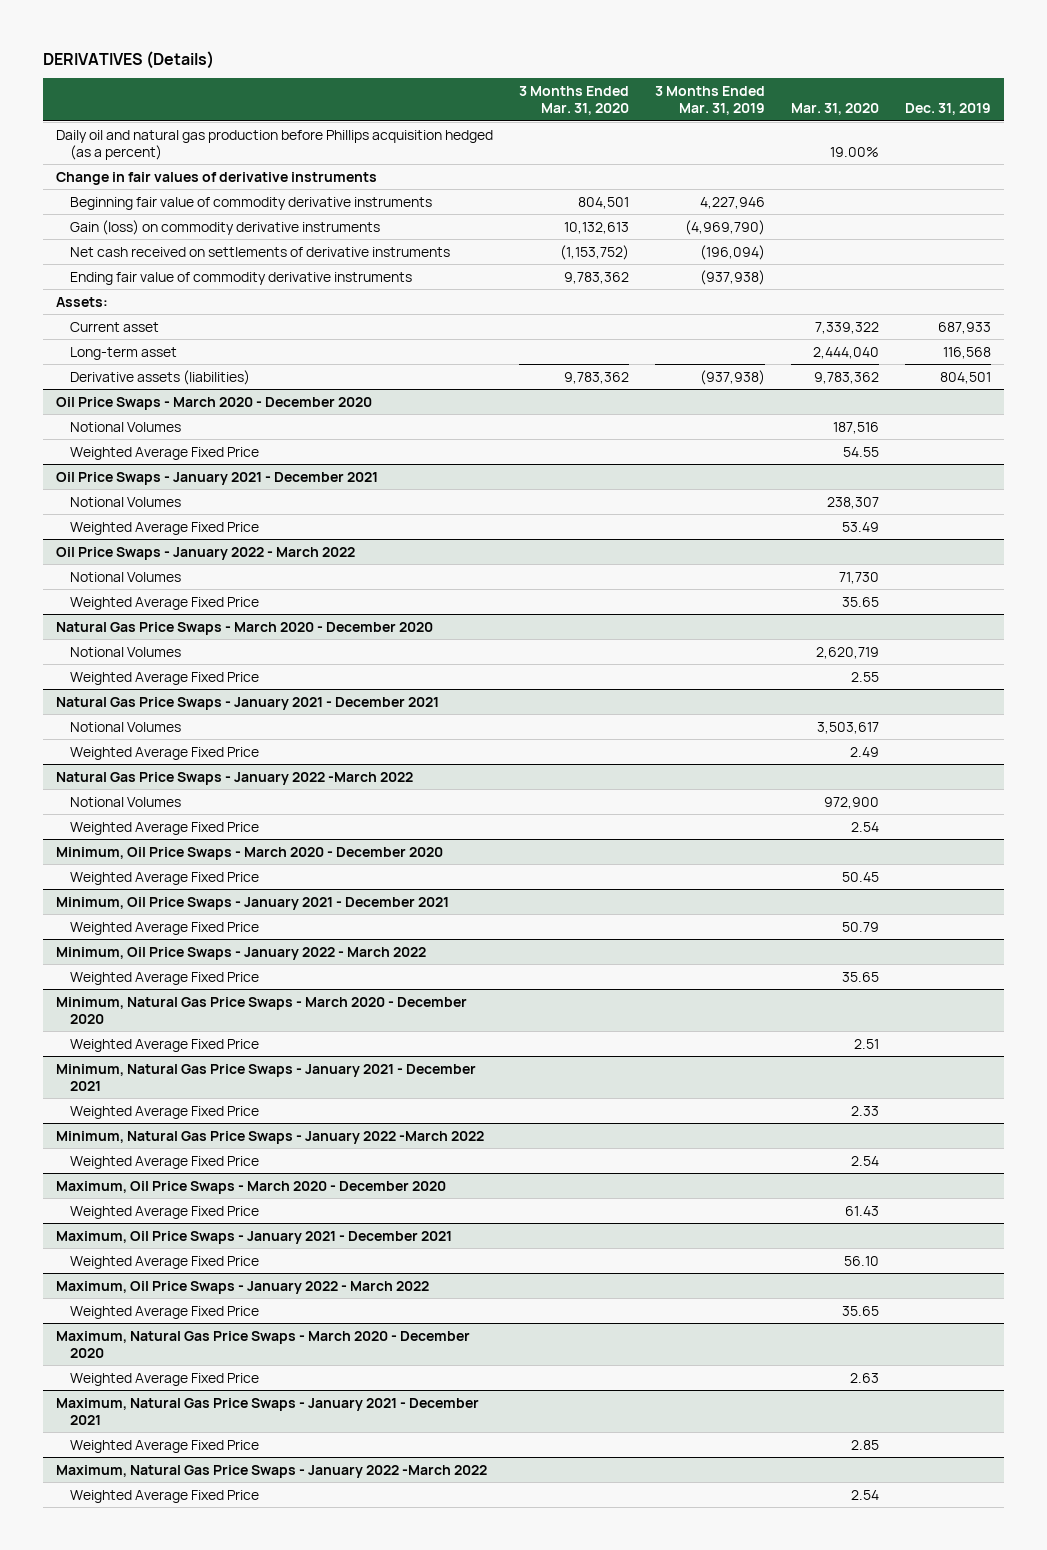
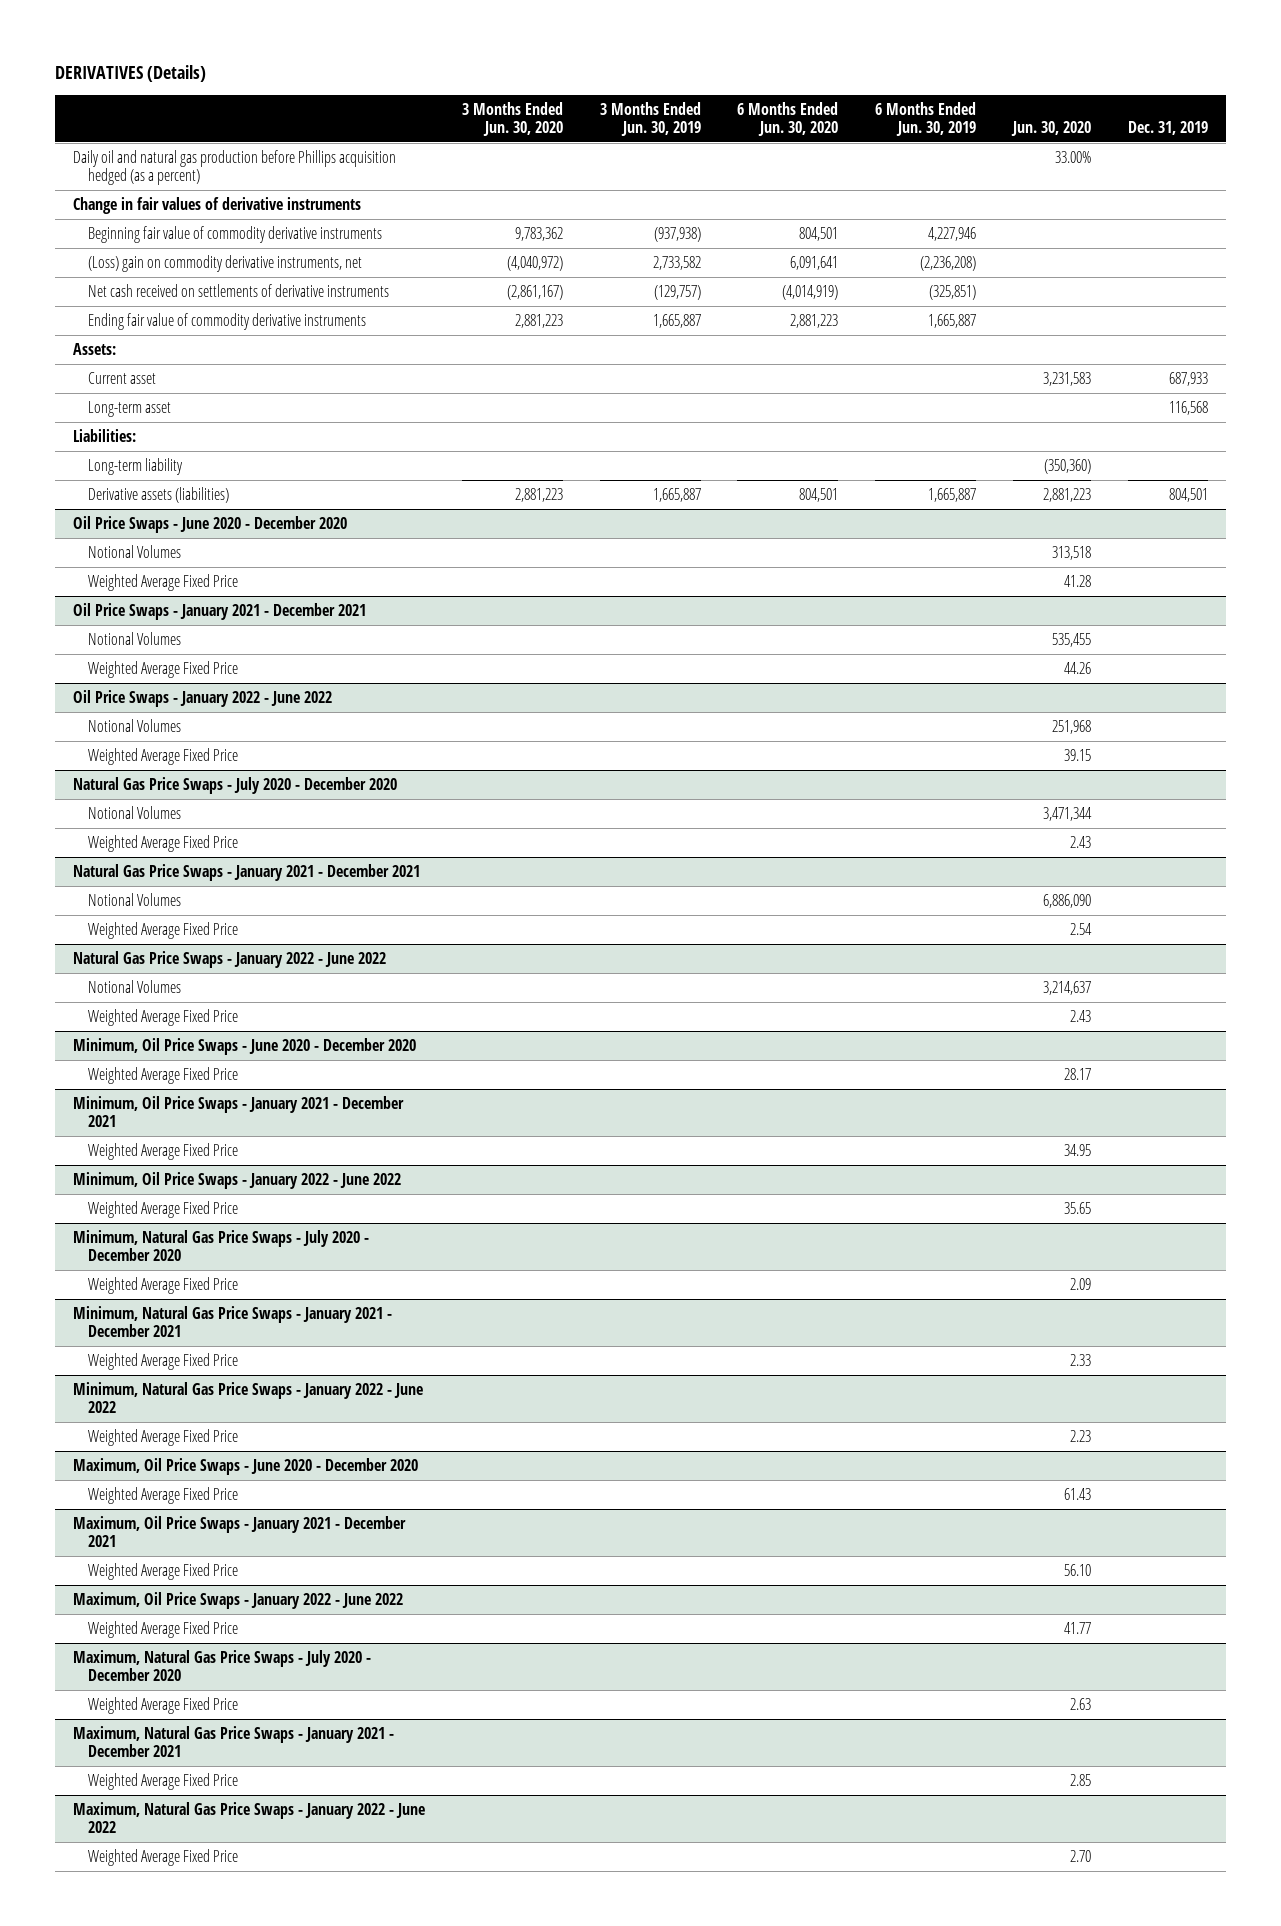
- | 3 Months Ended Mar. 31, 2020 | 3 Months Ended Mar. 31, 2019 | Mar. 31, 2020 | Dec. 31, 2019
+ | 3 Months Ended Jun. 30, 2020 | 3 Months Ended Jun. 30, 2019 | 6 Months Ended Jun. 30, 2020 | 6 Months Ended Jun. 30, 2019 | Jun. 30, 2020 | Dec. 31, 2019
- Gain (loss) on commodity derivative instruments | 10,132,613 | (4,969,790) | |
+ (Loss) gain on commodity derivative instruments, net | (4,040,972) | 2,733,582 | 6,091,641 | (2,236,208) | |
+ Liabilities:
+ Long-term liability | | | | | (350,360) |
- Oil Price Swaps - March 2020 - December 2020
+ Oil Price Swaps - June 2020 - December 2020
- Oil Price Swaps - January 2022 - March 2022
+ Oil Price Swaps - January 2022 - June 2022
- Natural Gas Price Swaps - March 2020 - December 2020
+ Natural Gas Price Swaps - July 2020 - December 2020
- Natural Gas Price Swaps - January 2022 -March 2022
+ Natural Gas Price Swaps - January 2022 - June 2022
- Minimum, Oil Price Swaps - March 2020 - December 2020
+ Minimum, Oil Price Swaps - June 2020 - December 2020
- Minimum, Oil Price Swaps - January 2022 - March 2022
+ Minimum, Oil Price Swaps - January 2022 - June 2022
- Minimum, Natural Gas Price Swaps - March 2020 - December 2020
+ Minimum, Natural Gas Price Swaps - July 2020 - December 2020
- Minimum, Natural Gas Price Swaps - January 2022 -March 2022
+ Minimum, Natural Gas Price Swaps - January 2022 - June 2022
- Maximum, Oil Price Swaps - March 2020 - December 2020
+ Maximum, Oil Price Swaps - June 2020 - December 2020
- Maximum, Oil Price Swaps - January 2022 - March 2022
+ Maximum, Oil Price Swaps - January 2022 - June 2022
- Maximum, Natural Gas Price Swaps - March 2020 - December 2020
+ Maximum, Natural Gas Price Swaps - July 2020 - December 2020
- Maximum, Natural Gas Price Swaps - January 2022 -March 2022
+ Maximum, Natural Gas Price Swaps - January 2022 - June 2022

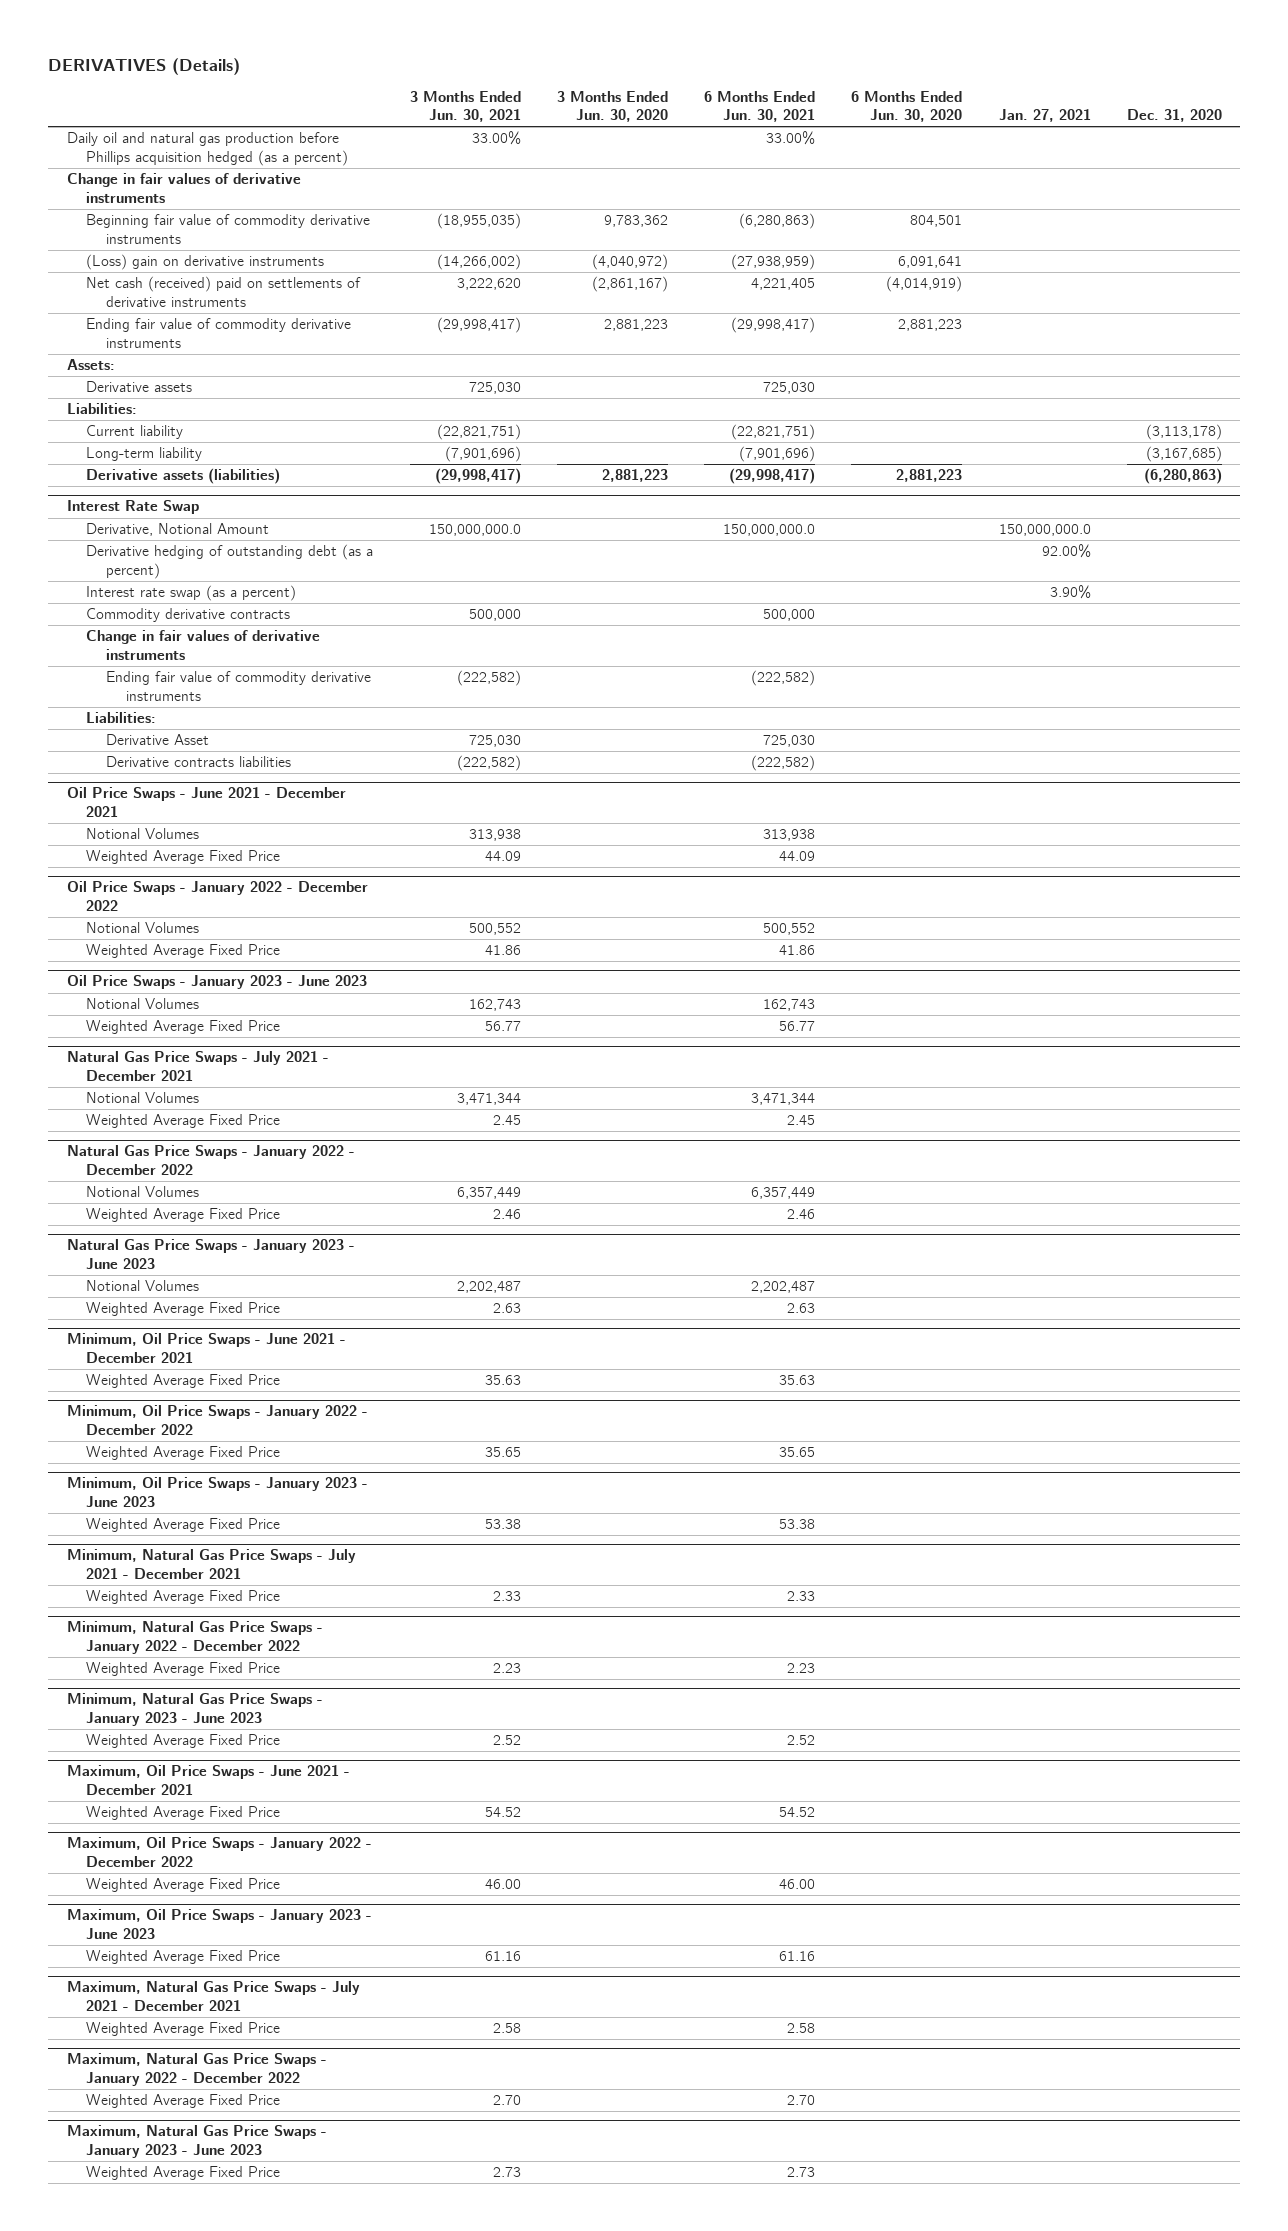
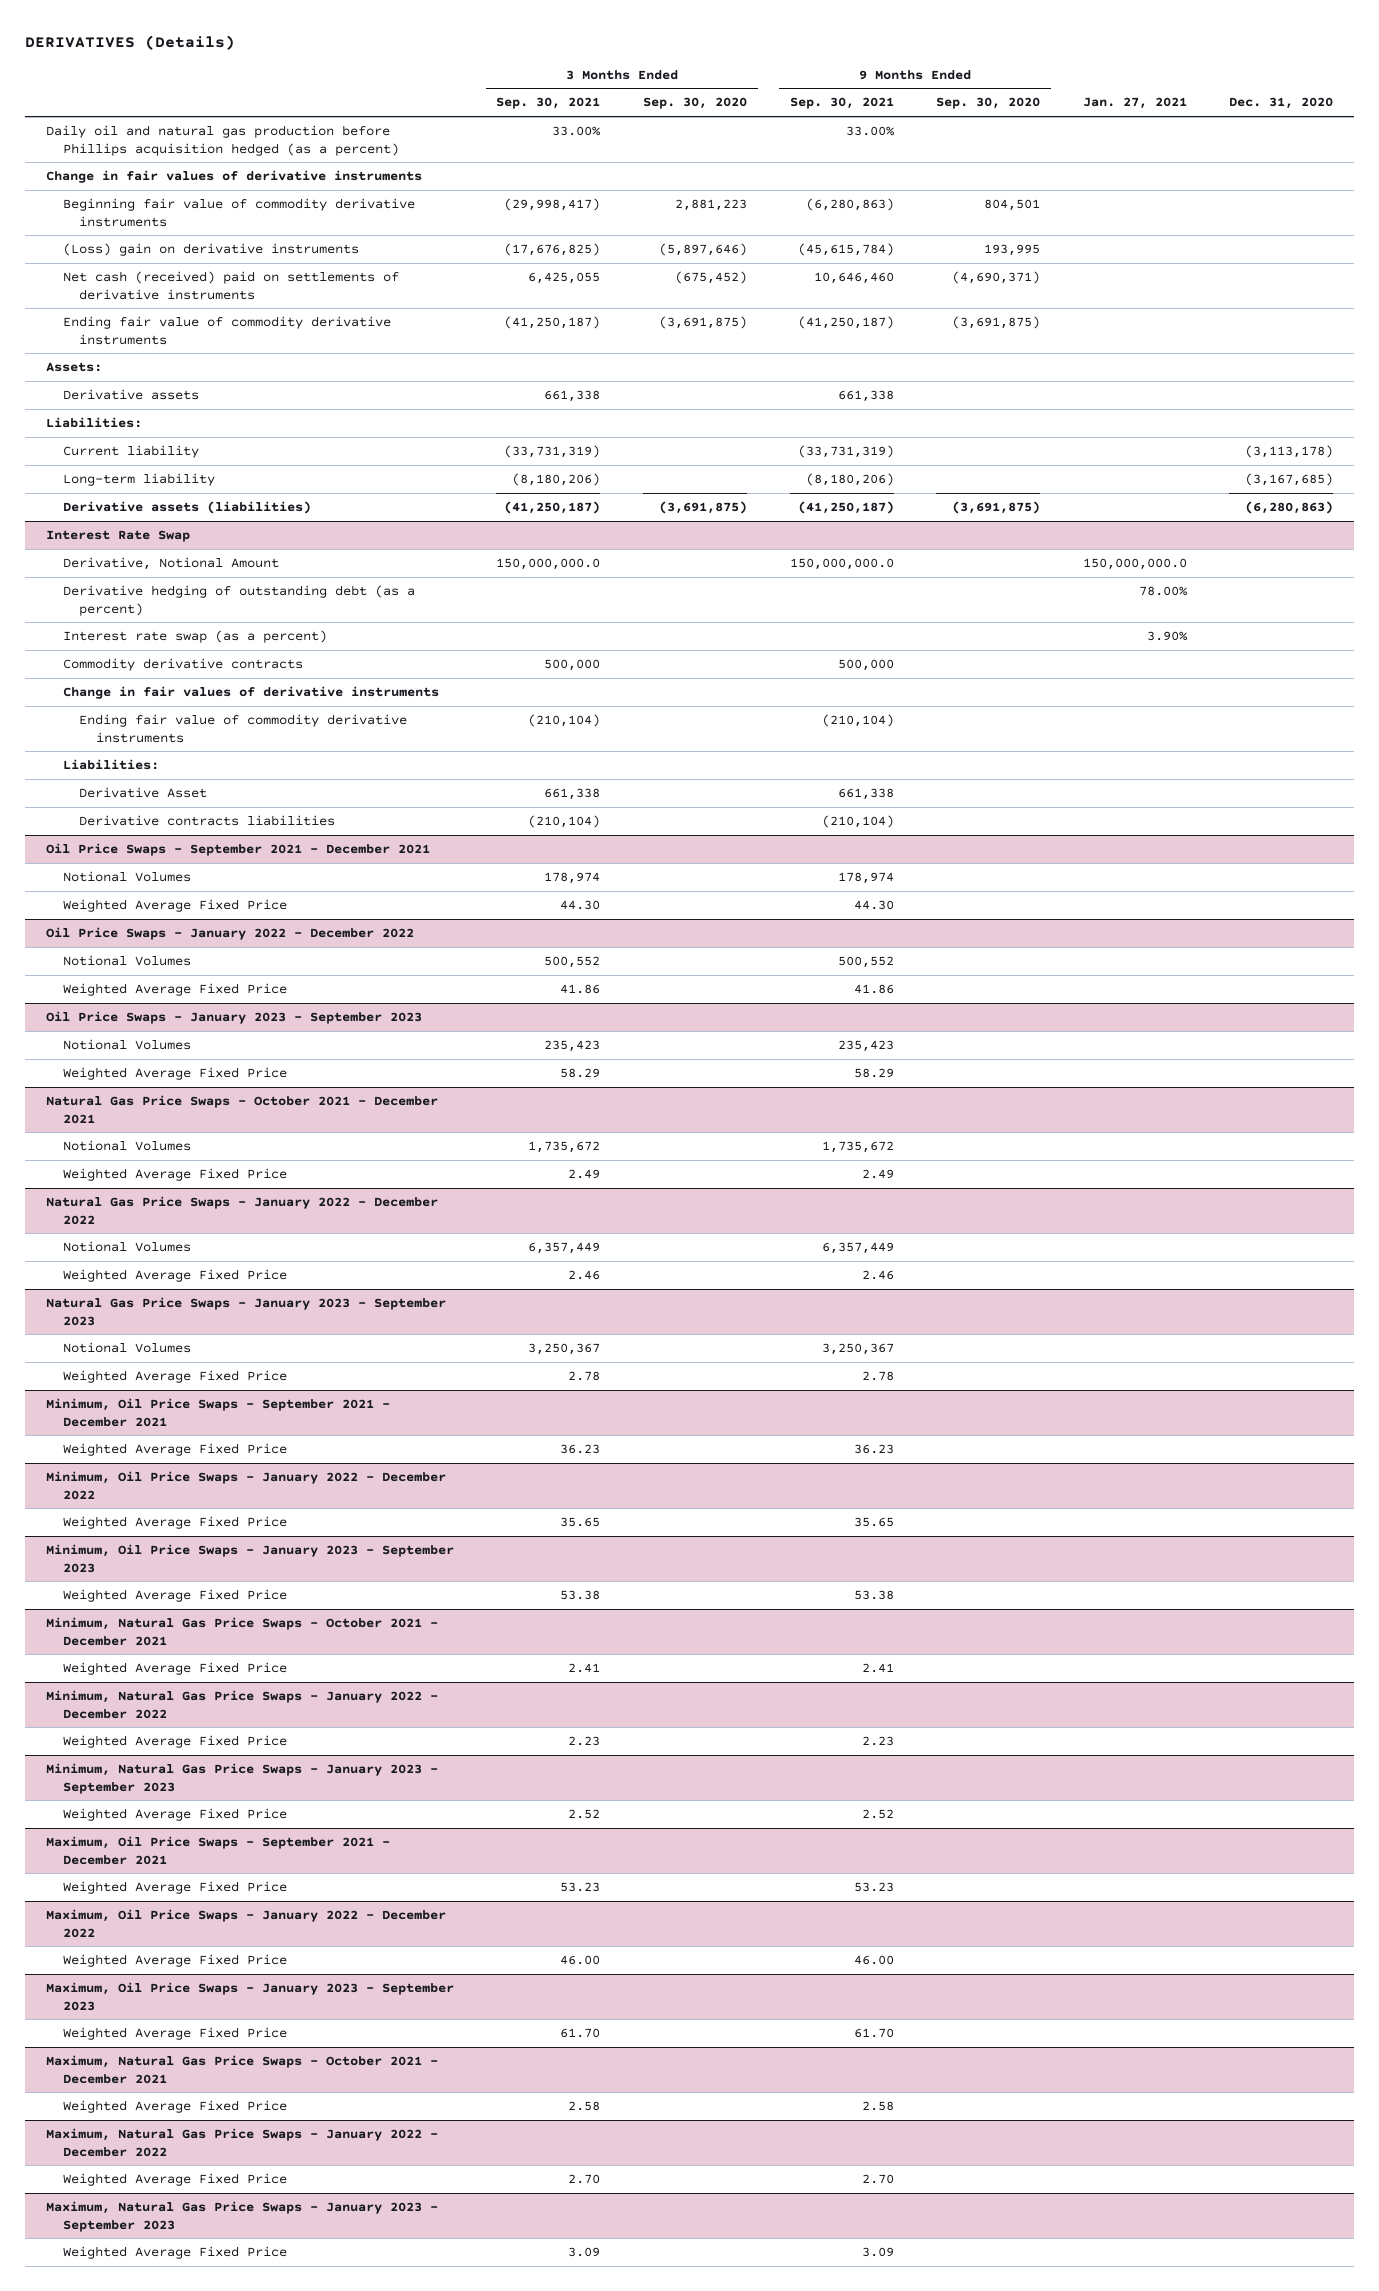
- | 3 Months Ended Jun. 30, 2021 | 3 Months Ended Jun. 30, 2020 | 6 Months Ended Jun. 30, 2021 | 6 Months Ended Jun. 30, 2020 | Jan. 27, 2021 | Dec. 31, 2020
+ | 3 Months Ended Sep. 30, 2021 | 3 Months Ended Sep. 30, 2020 | 9 Months Ended Sep. 30, 2021 | 9 Months Ended Sep. 30, 2020 | Jan. 27, 2021 | Dec. 31, 2020
@ Interest Rate Swap
- Derivative hedging of outstanding debt (as a percent) | | | | | 92.00% |
+ Derivative hedging of outstanding debt (as a percent) | | | | | 78.00% |
- Oil Price Swaps - June 2021 - December 2021
+ Oil Price Swaps - September 2021 - December 2021
- Oil Price Swaps - January 2023 - June 2023
+ Oil Price Swaps - January 2023 - September 2023
- Natural Gas Price Swaps - July 2021 - December 2021
+ Natural Gas Price Swaps - October 2021 - December 2021
- Natural Gas Price Swaps - January 2023 - June 2023
+ Natural Gas Price Swaps - January 2023 - September 2023
- Minimum, Oil Price Swaps - June 2021 - December 2021
+ Minimum, Oil Price Swaps - September 2021 - December 2021
- Minimum, Oil Price Swaps - January 2023 - June 2023
+ Minimum, Oil Price Swaps - January 2023 - September 2023
- Minimum, Natural Gas Price Swaps - July 2021 - December 2021
+ Minimum, Natural Gas Price Swaps - October 2021 - December 2021
- Minimum, Natural Gas Price Swaps - January 2023 - June 2023
+ Minimum, Natural Gas Price Swaps - January 2023 - September 2023
- Maximum, Oil Price Swaps - June 2021 - December 2021
+ Maximum, Oil Price Swaps - September 2021 - December 2021
- Maximum, Oil Price Swaps - January 2023 - June 2023
+ Maximum, Oil Price Swaps - January 2023 - September 2023
- Maximum, Natural Gas Price Swaps - July 2021 - December 2021
+ Maximum, Natural Gas Price Swaps - October 2021 - December 2021
- Maximum, Natural Gas Price Swaps - January 2023 - June 2023
+ Maximum, Natural Gas Price Swaps - January 2023 - September 2023

